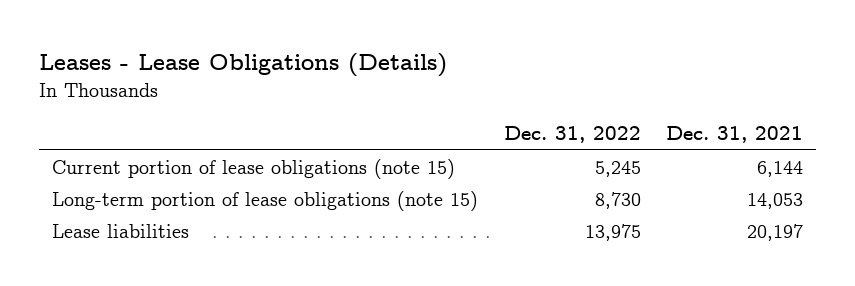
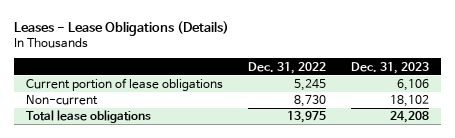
- | Dec. 31, 2022 | Dec. 31, 2021
+ | Dec. 31, 2022 | Dec. 31, 2023
- Current portion of lease obligations (note 15) | 5,245 | 6,144
- Long-term portion of lease obligations (note 15) | 8,730 | 14,053
- Lease liabilities | 13,975 | 20,197
+ Current portion of lease obligations | 5,245 | 6,106
+ Non-current | 8,730 | 18,102
+ Total lease obligations | 13,975 | 24,208

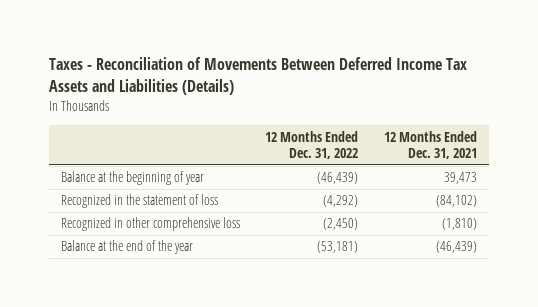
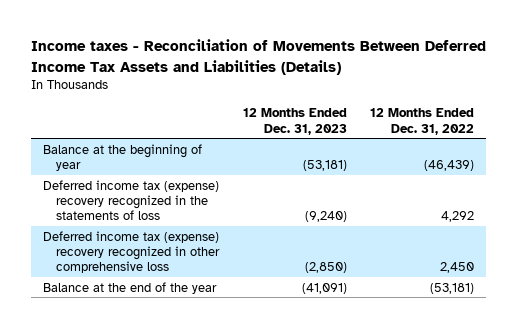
- Taxes - Reconciliation of Movements Between Deferred Income Tax Assets and Liabilities (Details)
+ Income taxes - Reconciliation of Movements Between Deferred Income Tax Assets and Liabilities (Details)
- | 12 Months Ended Dec. 31, 2022 | 12 Months Ended Dec. 31, 2021
+ | 12 Months Ended Dec. 31, 2023 | 12 Months Ended Dec. 31, 2022
- Recognized in the statement of loss | (4,292) | (84,102)
- Recognized in other comprehensive loss | (2,450) | (1,810)
+ Deferred income tax (expense) recovery recognized in the statements of loss | (9,240) | 4,292
+ Deferred income tax (expense) recovery recognized in other comprehensive loss | (2,850) | 2,450

